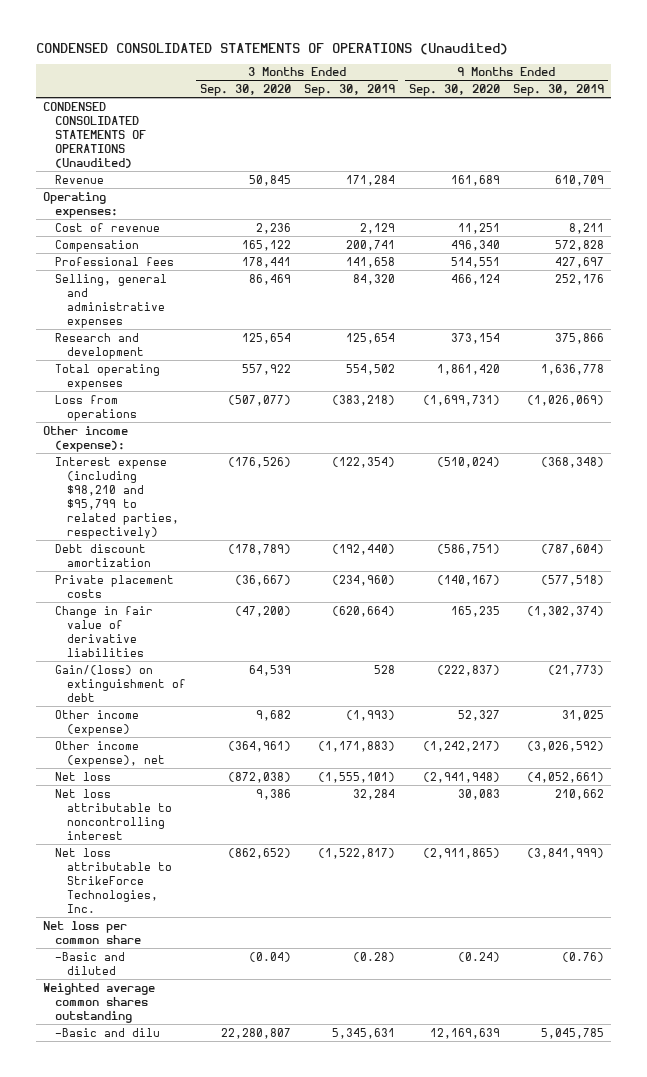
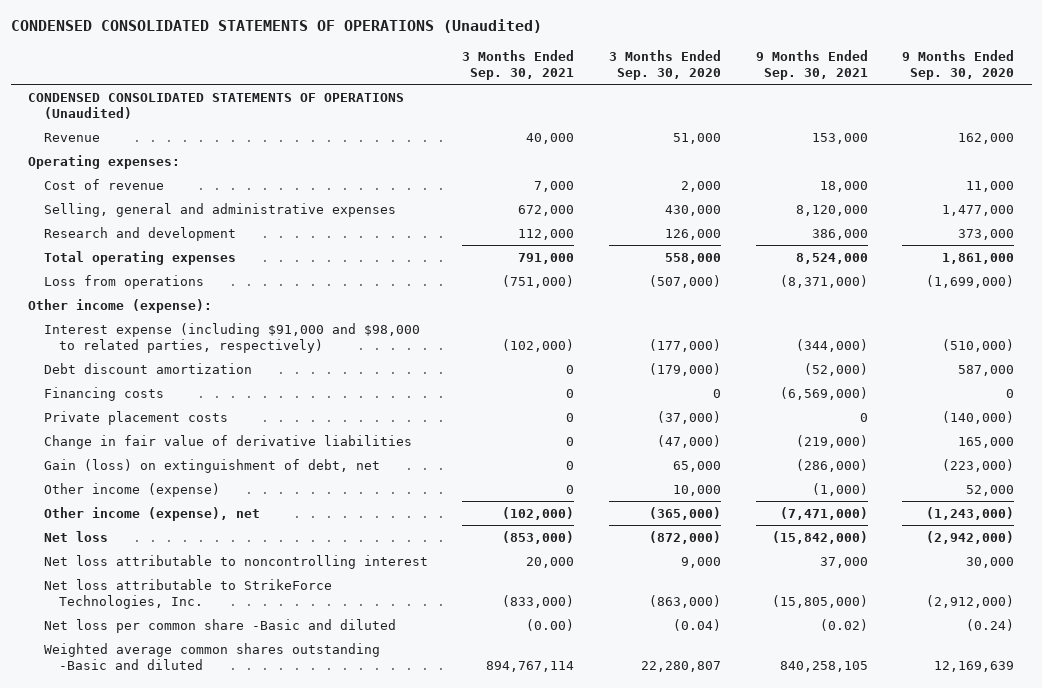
- | 3 Months Ended Sep. 30, 2020 | 3 Months Ended Sep. 30, 2019 | 9 Months Ended Sep. 30, 2020 | 9 Months Ended Sep. 30, 2019
+ | 3 Months Ended Sep. 30, 2021 | 3 Months Ended Sep. 30, 2020 | 9 Months Ended Sep. 30, 2021 | 9 Months Ended Sep. 30, 2020
- Revenue | 50,845 | 171,284 | 161,689 | 610,709
+ Revenue | 40,000 | 51,000 | 153,000 | 162,000
- Cost of revenue | 2,236 | 2,129 | 11,251 | 8,211
- Compensation | 165,122 | 200,741 | 496,340 | 572,828
- Professional fees | 178,441 | 141,658 | 514,551 | 427,697
- Selling, general and administrative expenses | 86,469 | 84,320 | 466,124 | 252,176
- Research and development | 125,654 | 125,654 | 373,154 | 375,866
- Total operating expenses | 557,922 | 554,502 | 1,861,420 | 1,636,778
- Loss from operations | (507,077) | (383,218) | (1,699,731) | (1,026,069)
+ Cost of revenue | 7,000 | 2,000 | 18,000 | 11,000
+ Selling, general and administrative expenses | 672,000 | 430,000 | 8,120,000 | 1,477,000
+ Research and development | 112,000 | 126,000 | 386,000 | 373,000
+ Total operating expenses | 791,000 | 558,000 | 8,524,000 | 1,861,000
+ Loss from operations | (751,000) | (507,000) | (8,371,000) | (1,699,000)
- Interest expense (including $98,210 and $95,799 to related parties, respectively) | (176,526) | (122,354) | (510,024) | (368,348)
- Debt discount amortization | (178,789) | (192,440) | (586,751) | (787,604)
- Private placement costs | (36,667) | (234,960) | (140,167) | (577,518)
- Change in fair value of derivative liabilities | (47,200) | (620,664) | 165,235 | (1,302,374)
- Gain/(loss) on extinguishment of debt | 64,539 | 528 | (222,837) | (21,773)
- Other income (expense) | 9,682 | (1,993) | 52,327 | 31,025
- Other income (expense), net | (364,961) | (1,171,883) | (1,242,217) | (3,026,592)
- Net loss | (872,038) | (1,555,101) | (2,941,948) | (4,052,661)
- Net loss attributable to noncontrolling interest | 9,386 | 32,284 | 30,083 | 210,662
- Net loss attributable to StrikeForce Technologies, Inc. | (862,652) | (1,522,817) | (2,911,865) | (3,841,999)
- Net loss per common share
- -Basic and diluted | (0.04) | (0.28) | (0.24) | (0.76)
- Weighted average common shares outstanding
- -Basic and dilu | 22,280,807 | 5,345,631 | 12,169,639 | 5,045,785
+ Interest expense (including $91,000 and $98,000 to related parties, respectively) | (102,000) | (177,000) | (344,000) | (510,000)
+ Debt discount amortization | 0 | (179,000) | (52,000) | 587,000
+ Financing costs | 0 | 0 | (6,569,000) | 0
+ Private placement costs | 0 | (37,000) | 0 | (140,000)
+ Change in fair value of derivative liabilities | 0 | (47,000) | (219,000) | 165,000
+ Gain (loss) on extinguishment of debt, net | 0 | 65,000 | (286,000) | (223,000)
+ Other income (expense) | 0 | 10,000 | (1,000) | 52,000
+ Other income (expense), net | (102,000) | (365,000) | (7,471,000) | (1,243,000)
+ Net loss | (853,000) | (872,000) | (15,842,000) | (2,942,000)
+ Net loss attributable to noncontrolling interest | 20,000 | 9,000 | 37,000 | 30,000
+ Net loss attributable to StrikeForce Technologies, Inc. | (833,000) | (863,000) | (15,805,000) | (2,912,000)
+ Net loss per common share -Basic and diluted | (0.00) | (0.04) | (0.02) | (0.24)
+ Weighted average common shares outstanding -Basic and diluted | 894,767,114 | 22,280,807 | 840,258,105 | 12,169,639

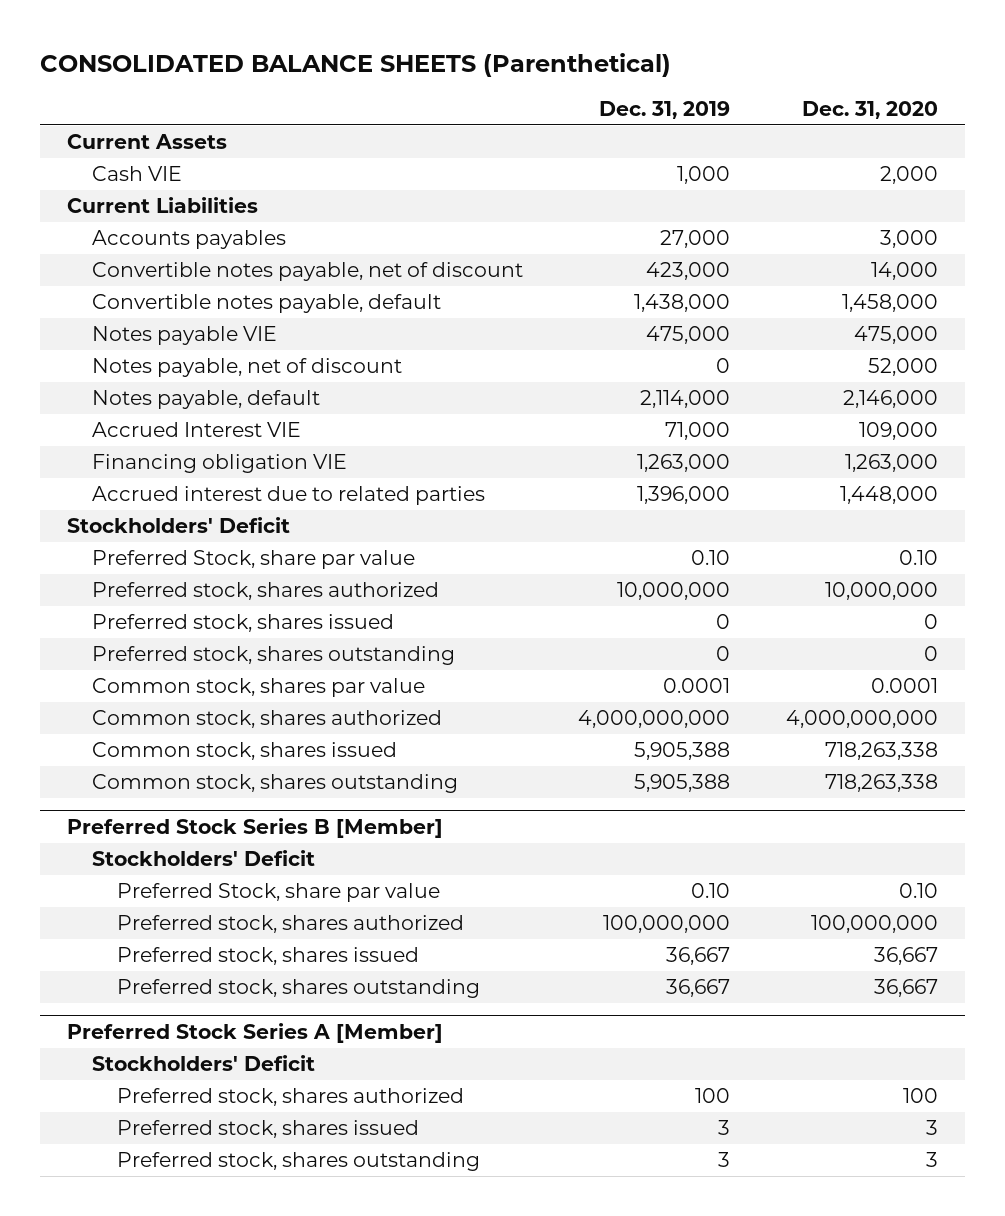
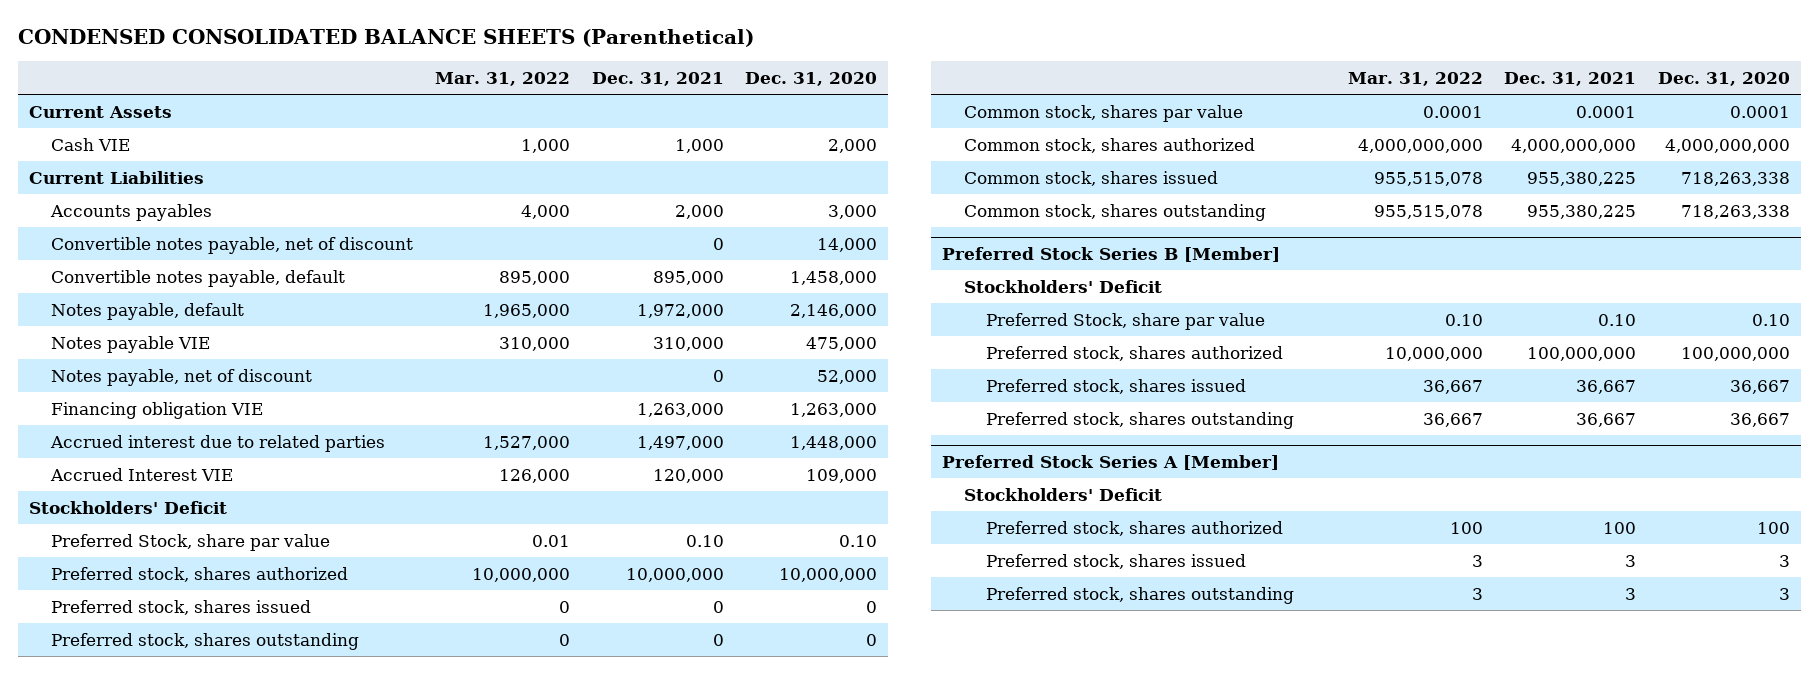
- CONSOLIDATED BALANCE SHEETS (Parenthetical)
+ CONDENSED CONSOLIDATED BALANCE SHEETS (Parenthetical)
- | Dec. 31, 2019 | Dec. 31, 2020
+ | Mar. 31, 2022 | Dec. 31, 2021 | Dec. 31, 2020
moved up: Notes payable, default | 1,965,000 | 1,972,000 | 2,146,000
moved down: Accrued Interest VIE | 126,000 | 120,000 | 109,000

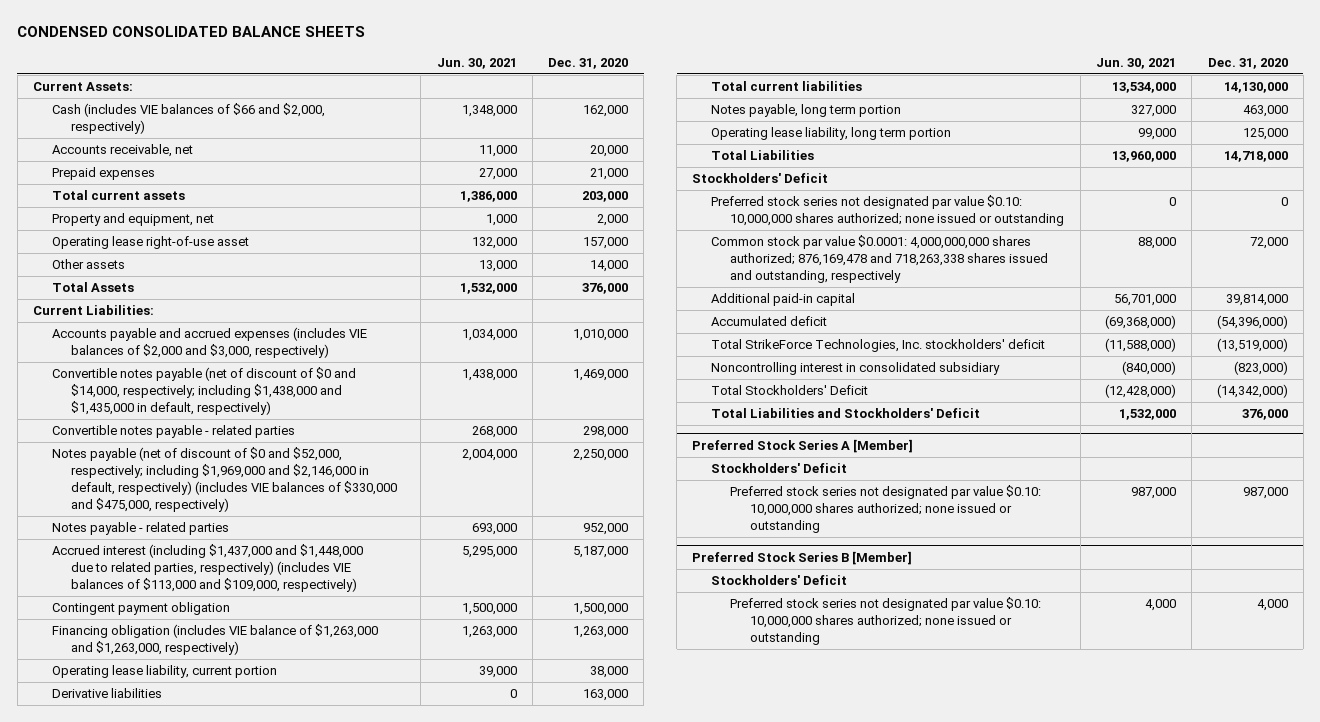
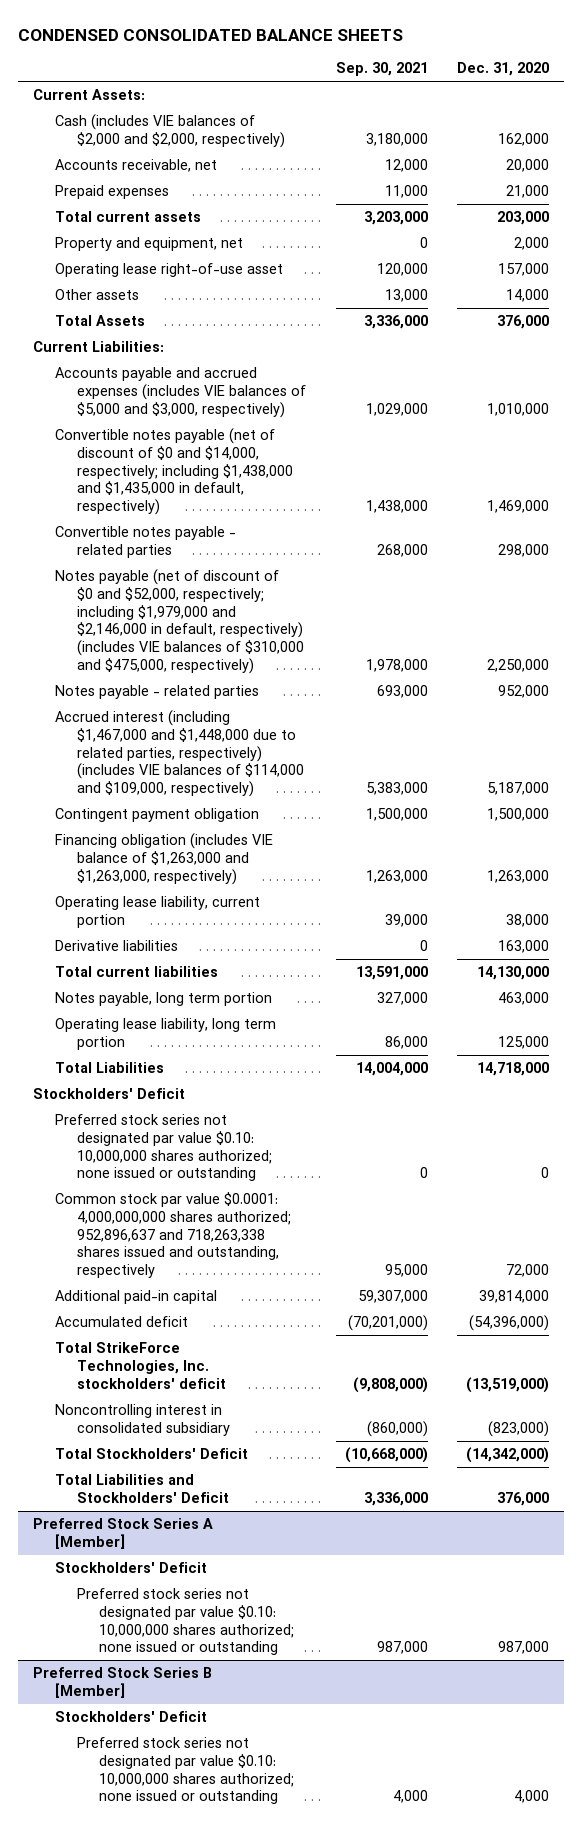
- | Jun. 30, 2021 | Dec. 31, 2020
+ | Sep. 30, 2021 | Dec. 31, 2020
- Cash (includes VIE balances of $66 and $2,000, respectively) | 1,348,000 | 162,000
+ Cash (includes VIE balances of $2,000 and $2,000, respectively) | 3,180,000 | 162,000
- Accounts payable and accrued expenses (includes VIE balances of $2,000 and $3,000, respectively) | 1,034,000 | 1,010,000
+ Accounts payable and accrued expenses (includes VIE balances of $5,000 and $3,000, respectively) | 1,029,000 | 1,010,000
- Notes payable (net of discount of $0 and $52,000, respectively; including $1,969,000 and $2,146,000 in default, respectively) (includes VIE balances of $330,000 and $475,000, respectively) | 2,004,000 | 2,250,000
+ Notes payable (net of discount of $0 and $52,000, respectively; including $1,979,000 and $2,146,000 in default, respectively) (includes VIE balances of $310,000 and $475,000, respectively) | 1,978,000 | 2,250,000
- Accrued interest (including $1,437,000 and $1,448,000 due to related parties, respectively) (includes VIE balances of $113,000 and $109,000, respectively) | 5,295,000 | 5,187,000
+ Accrued interest (including $1,467,000 and $1,448,000 due to related parties, respectively) (includes VIE balances of $114,000 and $109,000, respectively) | 5,383,000 | 5,187,000
- Common stock par value $0.0001: 4,000,000,000 shares authorized; 876,169,478 and 718,263,338 shares issued and outstanding, respectively | 88,000 | 72,000
+ Common stock par value $0.0001: 4,000,000,000 shares authorized; 952,896,637 and 718,263,338 shares issued and outstanding, respectively | 95,000 | 72,000

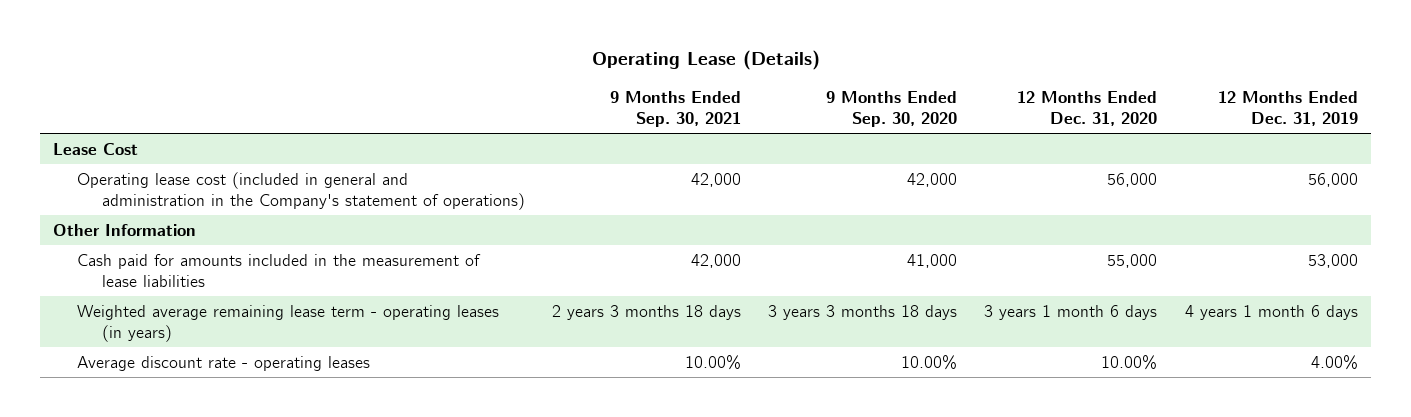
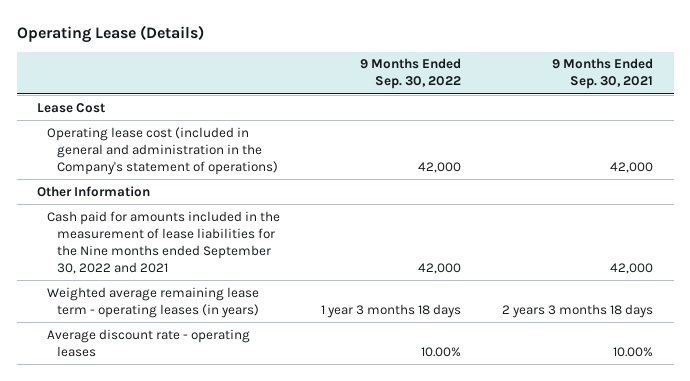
- | 9 Months Ended Sep. 30, 2021 | 9 Months Ended Sep. 30, 2020 | 12 Months Ended Dec. 31, 2020 | 12 Months Ended Dec. 31, 2019
+ | 9 Months Ended Sep. 30, 2022 | 9 Months Ended Sep. 30, 2021
- Cash paid for amounts included in the measurement of lease liabilities | 42,000 | 41,000 | 55,000 | 53,000
+ Cash paid for amounts included in the measurement of lease liabilities for the Nine months ended September 30, 2022 and 2021 | 42,000 | 42,000

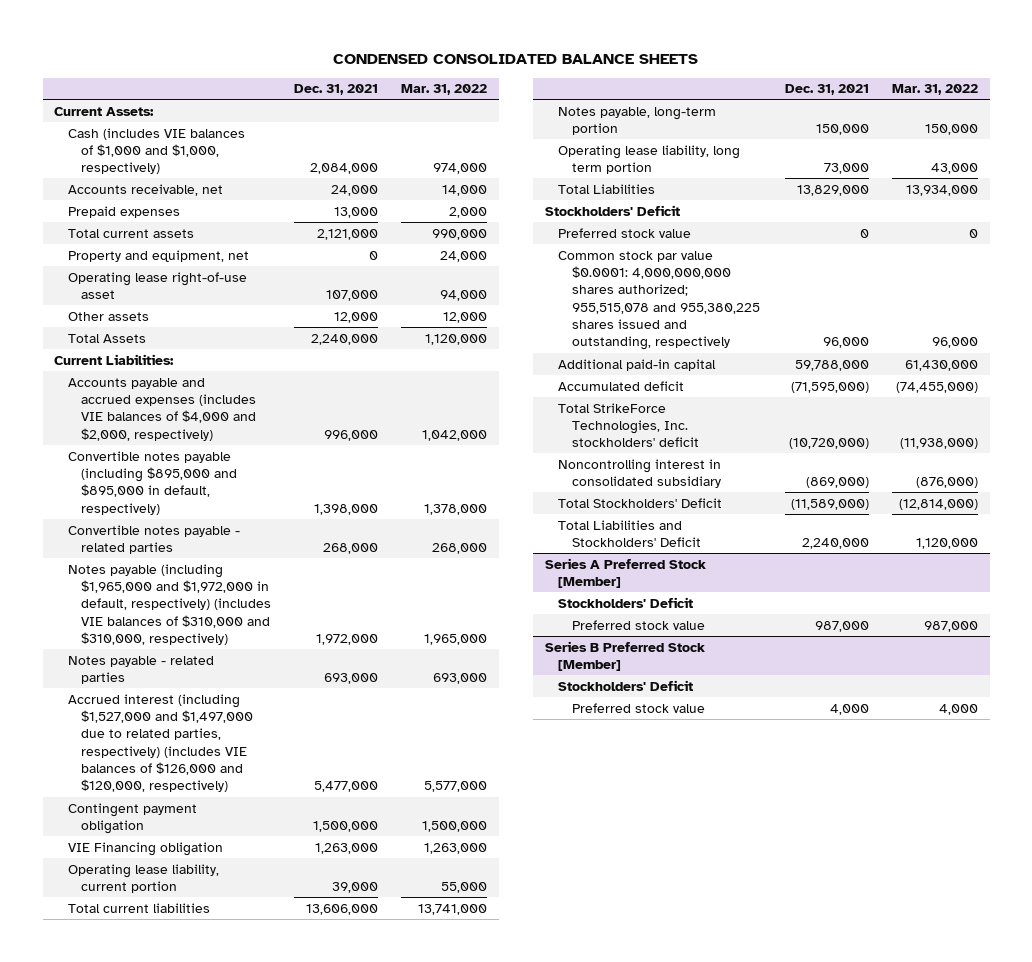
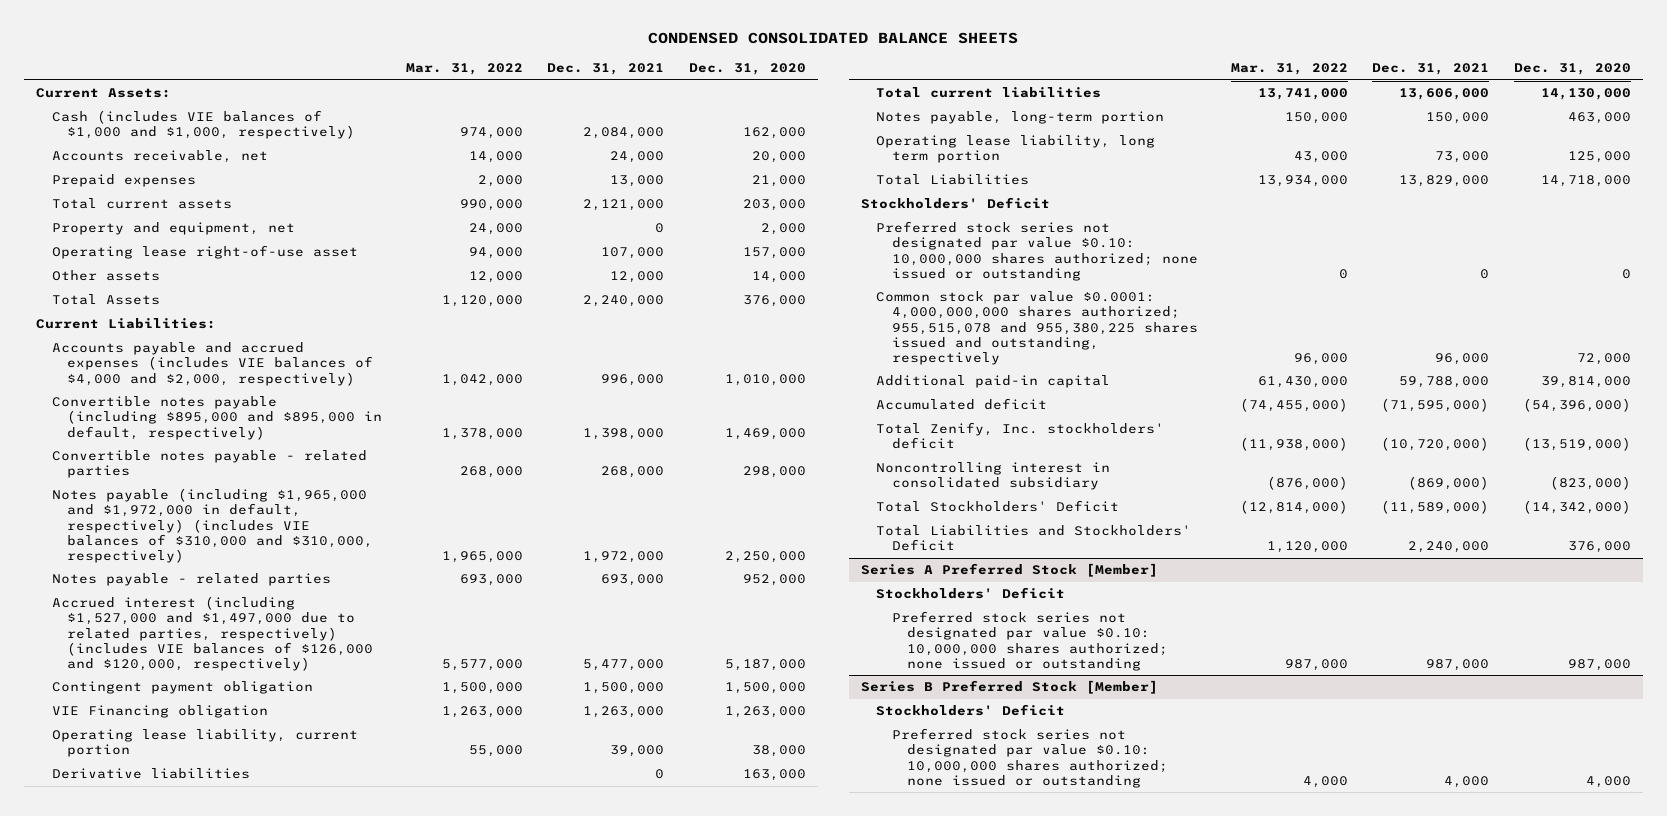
- | Dec. 31, 2021 | Mar. 31, 2022
+ | Mar. 31, 2022 | Dec. 31, 2021 | Dec. 31, 2020
+ Derivative liabilities | | 0 | 163,000
- Preferred stock value | 0 | 0
+ Preferred stock series not designated par value $0.10: 10,000,000 shares authorized; none issued or outstanding | 0 | 0 | 0
- Total StrikeForce Technologies, Inc. stockholders' deficit | (10,720,000) | (11,938,000)
+ Total Zenify, Inc. stockholders' deficit | (11,938,000) | (10,720,000) | (13,519,000)
@ Series A Preferred Stock [Member]
- Preferred stock value | 987,000 | 987,000
+ Preferred stock series not designated par value $0.10: 10,000,000 shares authorized; none issued or outstanding | 987,000 | 987,000 | 987,000
@ Series B Preferred Stock [Member]
- Preferred stock value | 4,000 | 4,000
+ Preferred stock series not designated par value $0.10: 10,000,000 shares authorized; none issued or outstanding | 4,000 | 4,000 | 4,000

